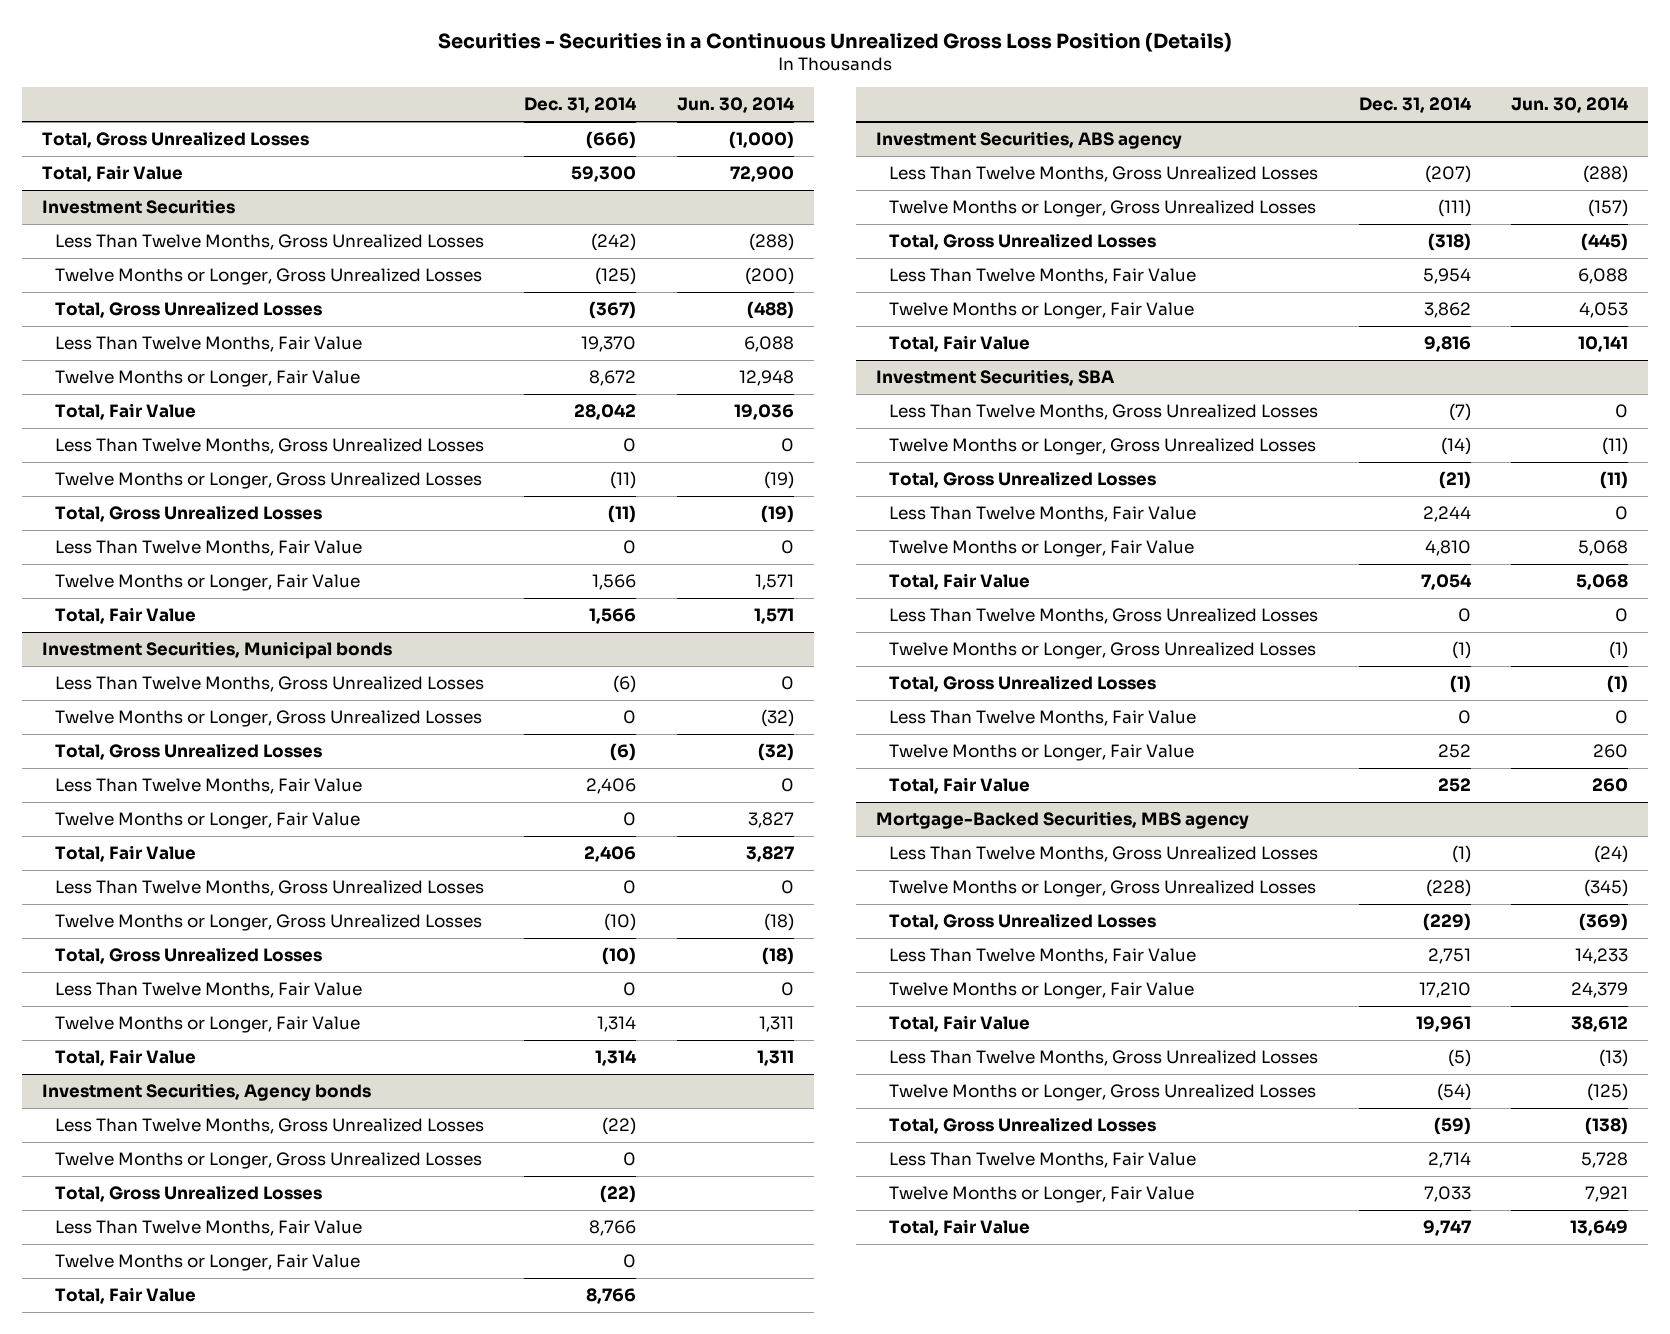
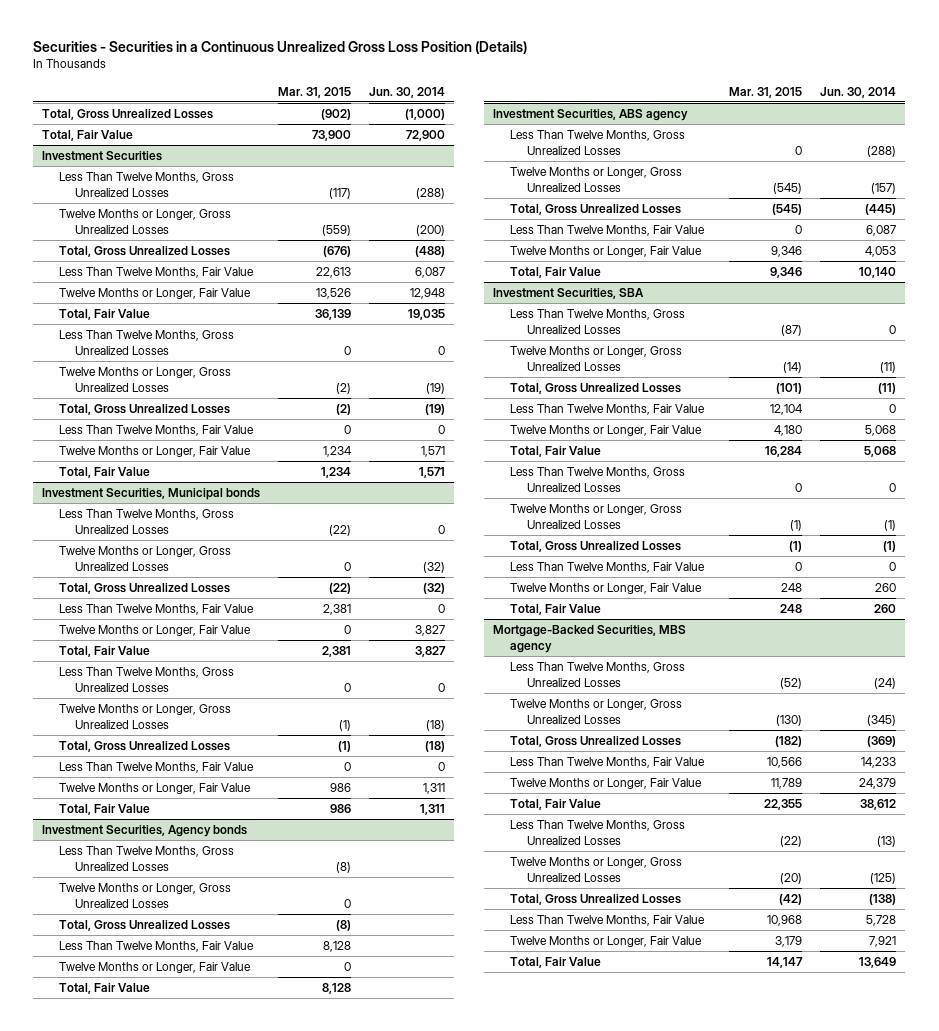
- | Dec. 31, 2014 | Jun. 30, 2014
+ | Mar. 31, 2015 | Jun. 30, 2014
@ Investment Securities
- Less Than Twelve Months, Fair Value | 19,370 | 6,088
+ Less Than Twelve Months, Fair Value | 22,613 | 6,087
- Total, Fair Value | 28,042 | 19,036
+ Total, Fair Value | 36,139 | 19,035
@ Investment Securities, ABS agency
- Less Than Twelve Months, Fair Value | 5,954 | 6,088
+ Less Than Twelve Months, Fair Value | 0 | 6,087
- Total, Fair Value | 9,816 | 10,141
+ Total, Fair Value | 9,346 | 10,140

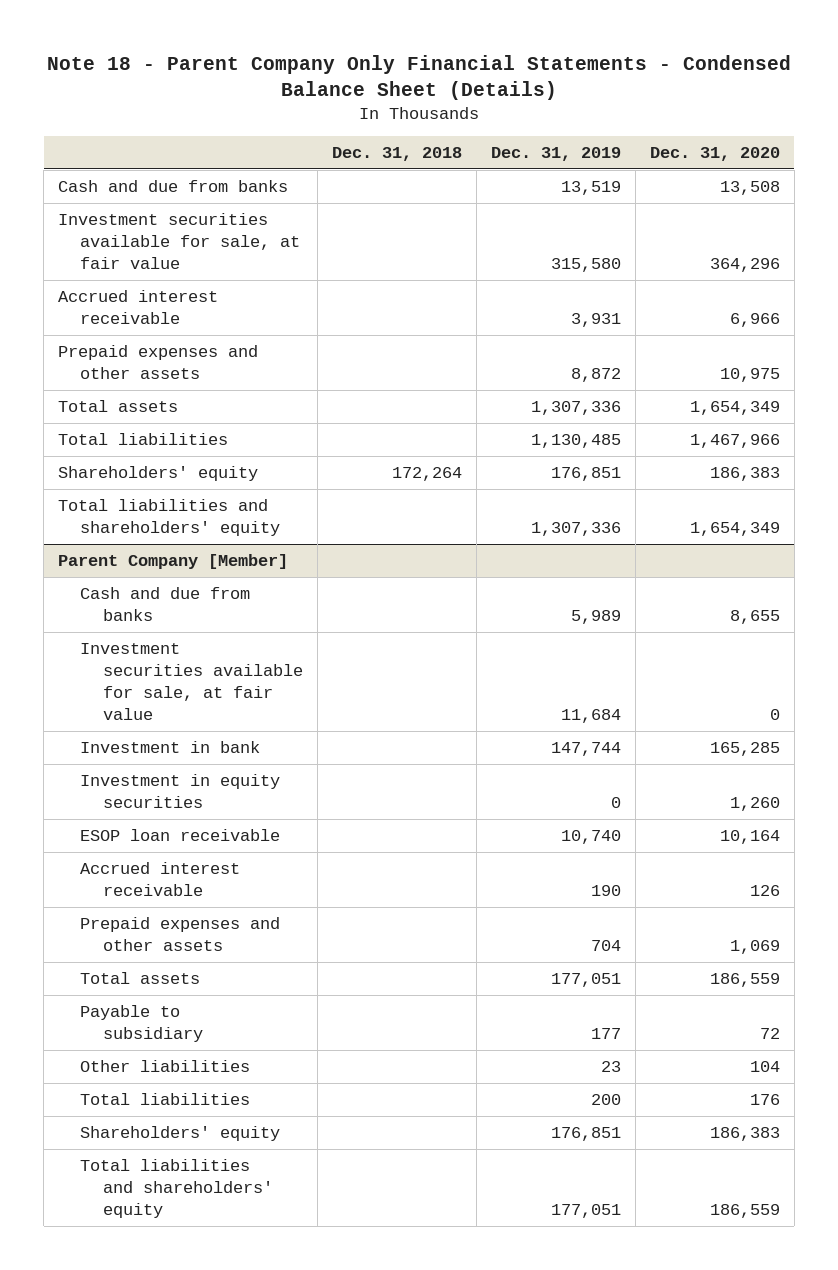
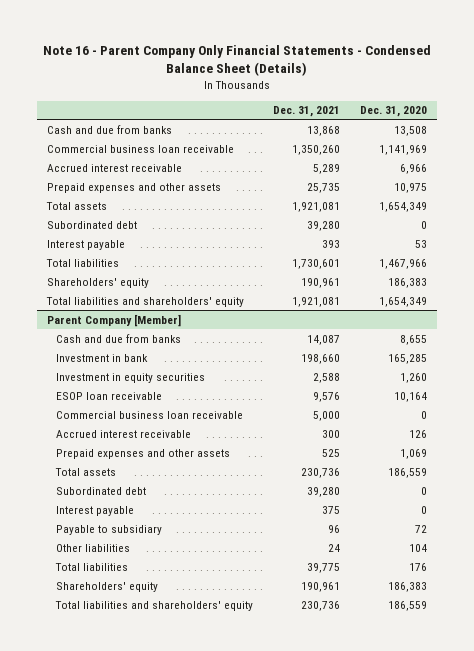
- Note 18 - Parent Company Only Financial Statements - Condensed Balance Sheet (Details)
+ Note 16 - Parent Company Only Financial Statements - Condensed Balance Sheet (Details)
- | Dec. 31, 2018 | Dec. 31, 2019 | Dec. 31, 2020
+ | Dec. 31, 2021 | Dec. 31, 2020
- Investment securities available for sale, at fair value | | 315,580 | 364,296
+ Commercial business loan receivable | 1,350,260 | 1,141,969
+ Subordinated debt | 39,280 | 0
+ Interest payable | 393 | 53
@ Parent Company [Member]
- Investment securities available for sale, at fair value | | 11,684 | 0
+ Commercial business loan receivable | 5,000 | 0
+ Subordinated debt | 39,280 | 0
+ Interest payable | 375 | 0

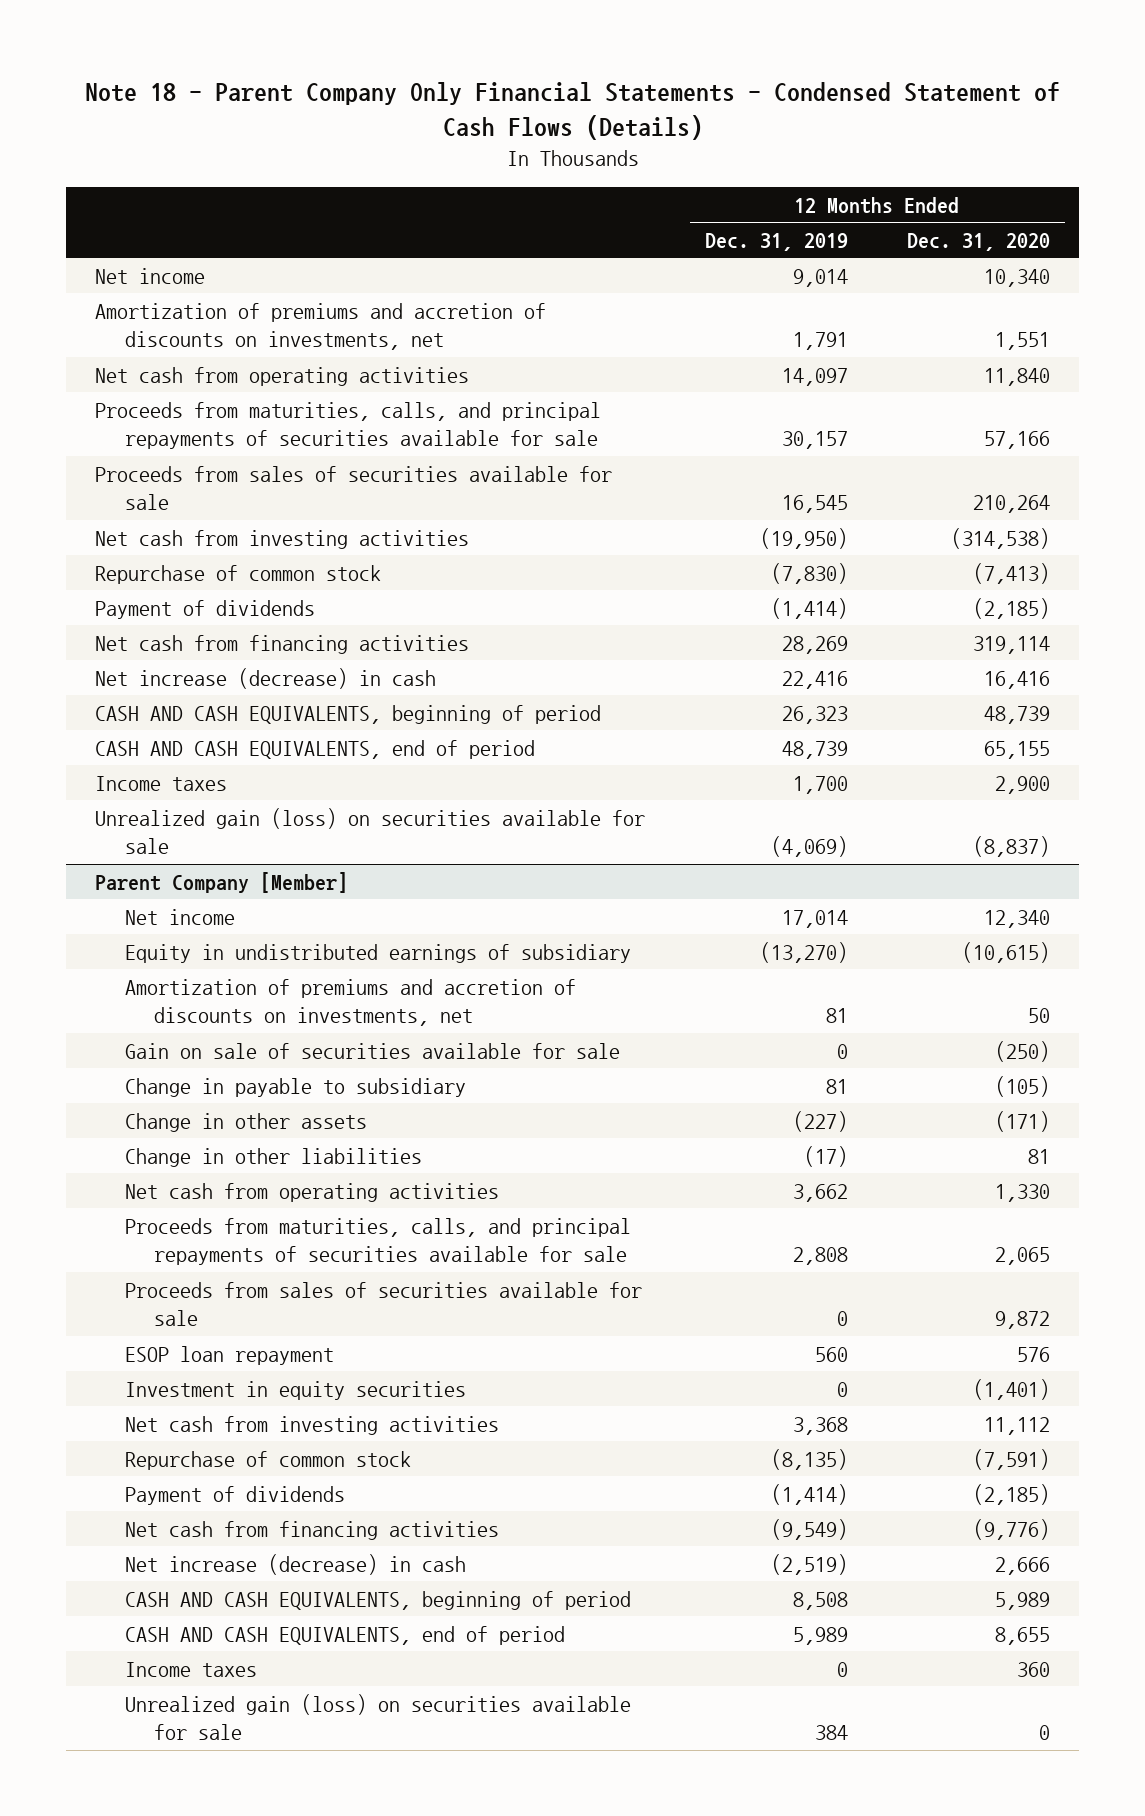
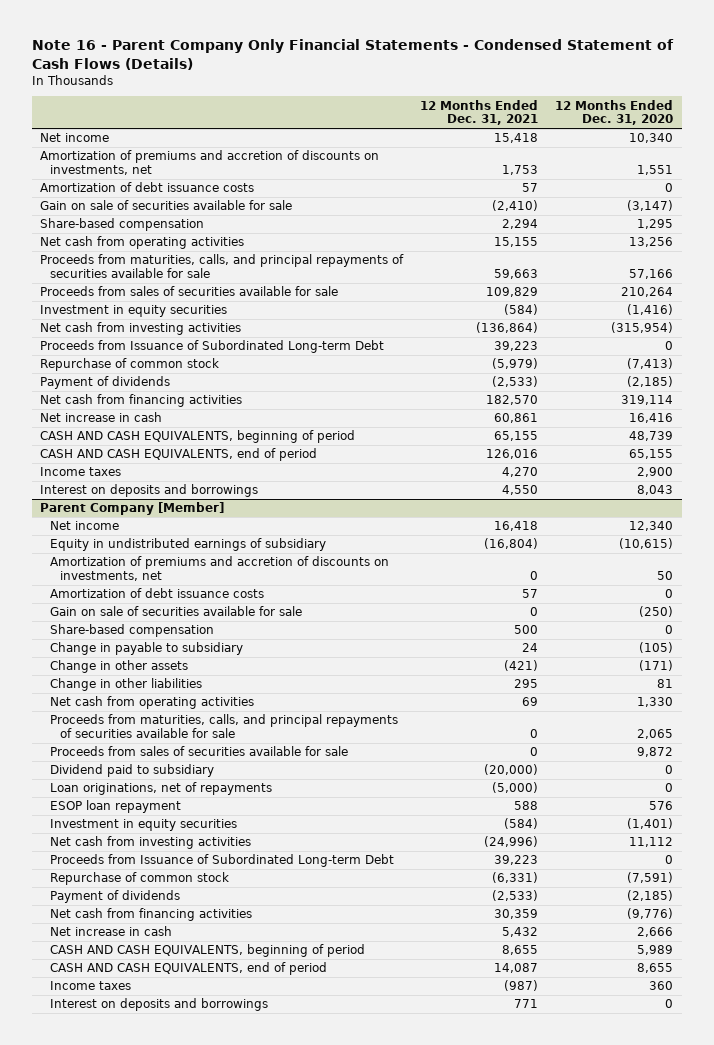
- Note 18 - Parent Company Only Financial Statements - Condensed Statement of Cash Flows (Details)
+ Note 16 - Parent Company Only Financial Statements - Condensed Statement of Cash Flows (Details)
- | 12 Months Ended Dec. 31, 2019 | 12 Months Ended Dec. 31, 2020
+ | 12 Months Ended Dec. 31, 2021 | 12 Months Ended Dec. 31, 2020
- Net cash from operating activities | 14,097 | 11,840
+ Amortization of debt issuance costs | 57 | 0
+ Gain on sale of securities available for sale | (2,410) | (3,147)
+ Share-based compensation | 2,294 | 1,295
+ Net cash from operating activities | 15,155 | 13,256
- Net cash from investing activities | (19,950) | (314,538)
+ Investment in equity securities | (584) | (1,416)
+ Net cash from investing activities | (136,864) | (315,954)
+ Proceeds from Issuance of Subordinated Long-term Debt | 39,223 | 0
- Net increase (decrease) in cash | 22,416 | 16,416
+ Net increase in cash | 60,861 | 16,416
- Unrealized gain (loss) on securities available for sale | (4,069) | (8,837)
+ Interest on deposits and borrowings | 4,550 | 8,043
@ Parent Company [Member]
+ Amortization of debt issuance costs | 57 | 0
+ Share-based compensation | 500 | 0
+ Dividend paid to subsidiary | (20,000) | 0
+ Loan originations, net of repayments | (5,000) | 0
+ Proceeds from Issuance of Subordinated Long-term Debt | 39,223 | 0
- Net increase (decrease) in cash | (2,519) | 2,666
+ Net increase in cash | 5,432 | 2,666
- Unrealized gain (loss) on securities available for sale | 384 | 0
+ Interest on deposits and borrowings | 771 | 0

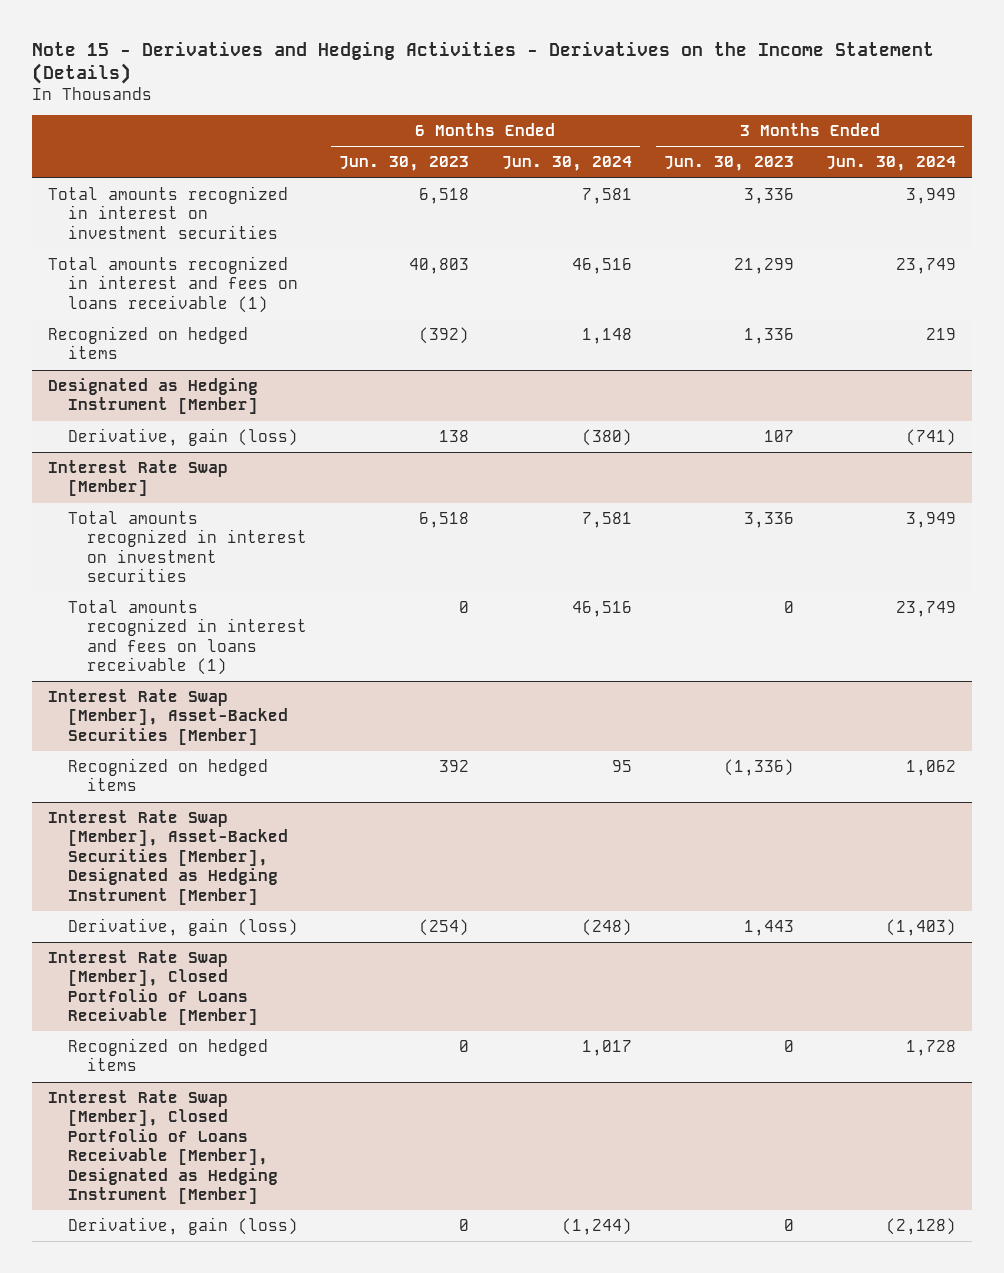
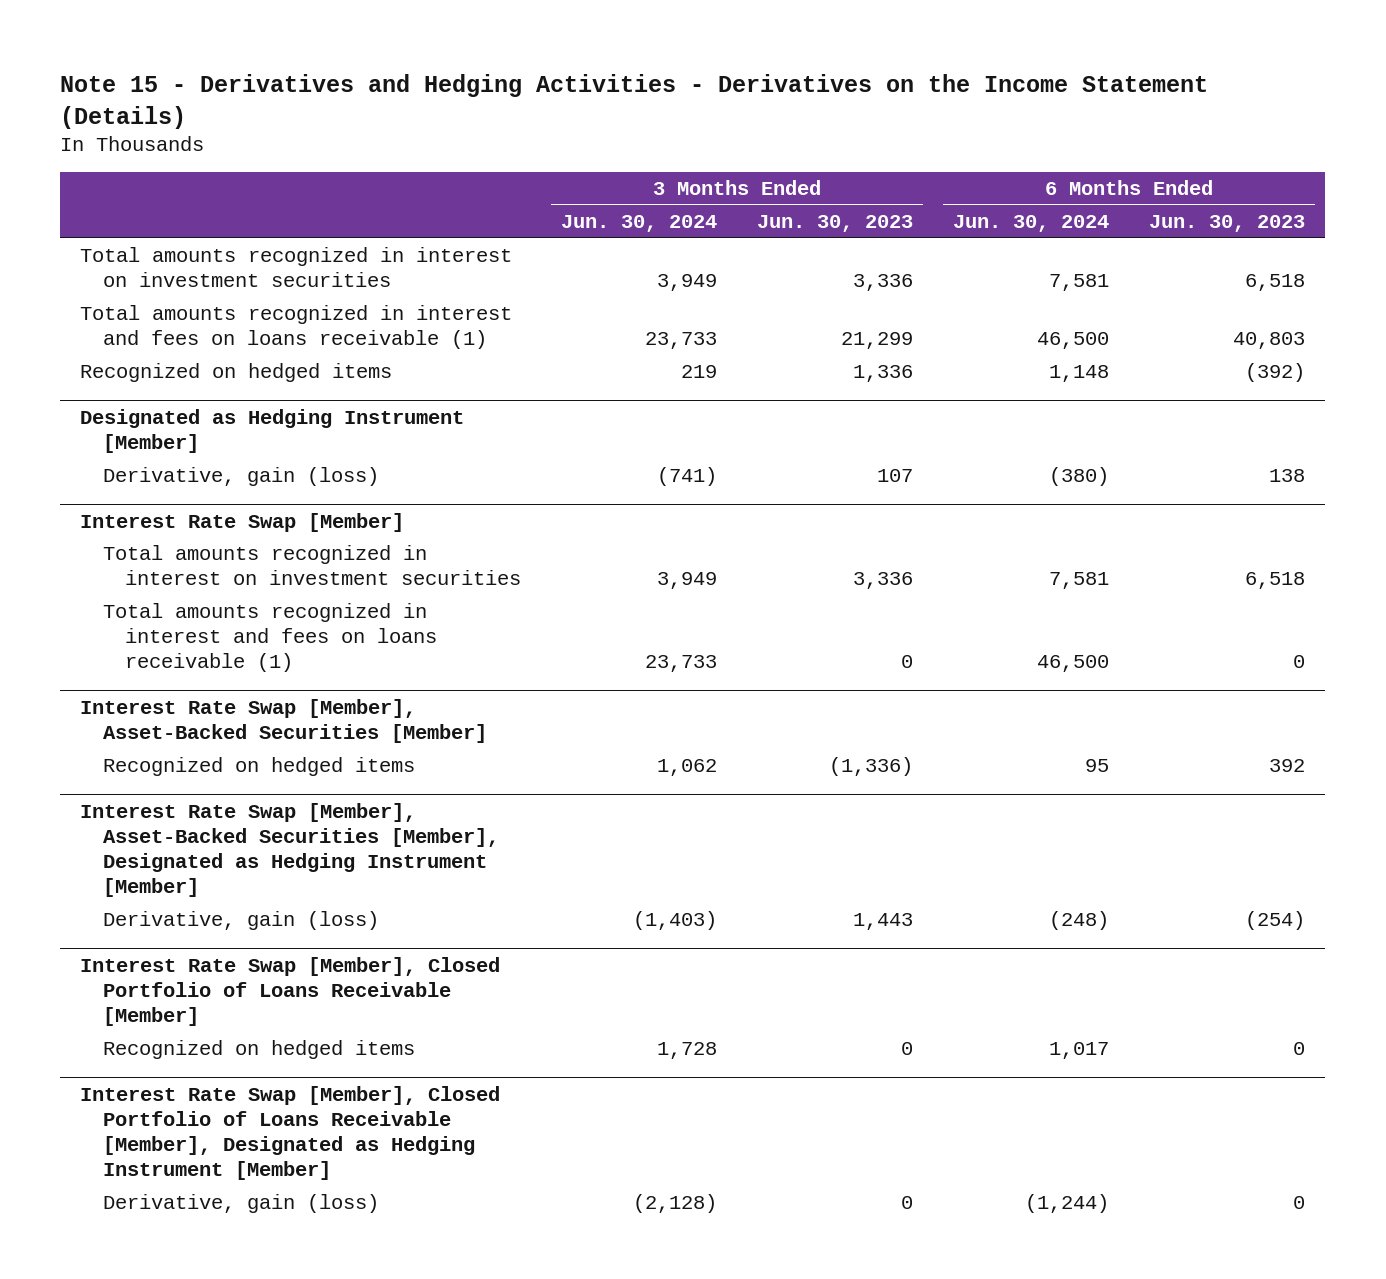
- | 6 Months Ended Jun. 30, 2023 | 6 Months Ended Jun. 30, 2024 | 3 Months Ended Jun. 30, 2023 | 3 Months Ended Jun. 30, 2024
+ | 3 Months Ended Jun. 30, 2024 | 3 Months Ended Jun. 30, 2023 | 6 Months Ended Jun. 30, 2024 | 6 Months Ended Jun. 30, 2023
- Total amounts recognized in interest and fees on loans receivable (1) | 40,803 | 46,516 | 21,299 | 23,749
+ Total amounts recognized in interest and fees on loans receivable (1) | 23,733 | 21,299 | 46,500 | 40,803
@ Interest Rate Swap [Member]
- Total amounts recognized in interest and fees on loans receivable (1) | 0 | 46,516 | 0 | 23,749
+ Total amounts recognized in interest and fees on loans receivable (1) | 23,733 | 0 | 46,500 | 0

